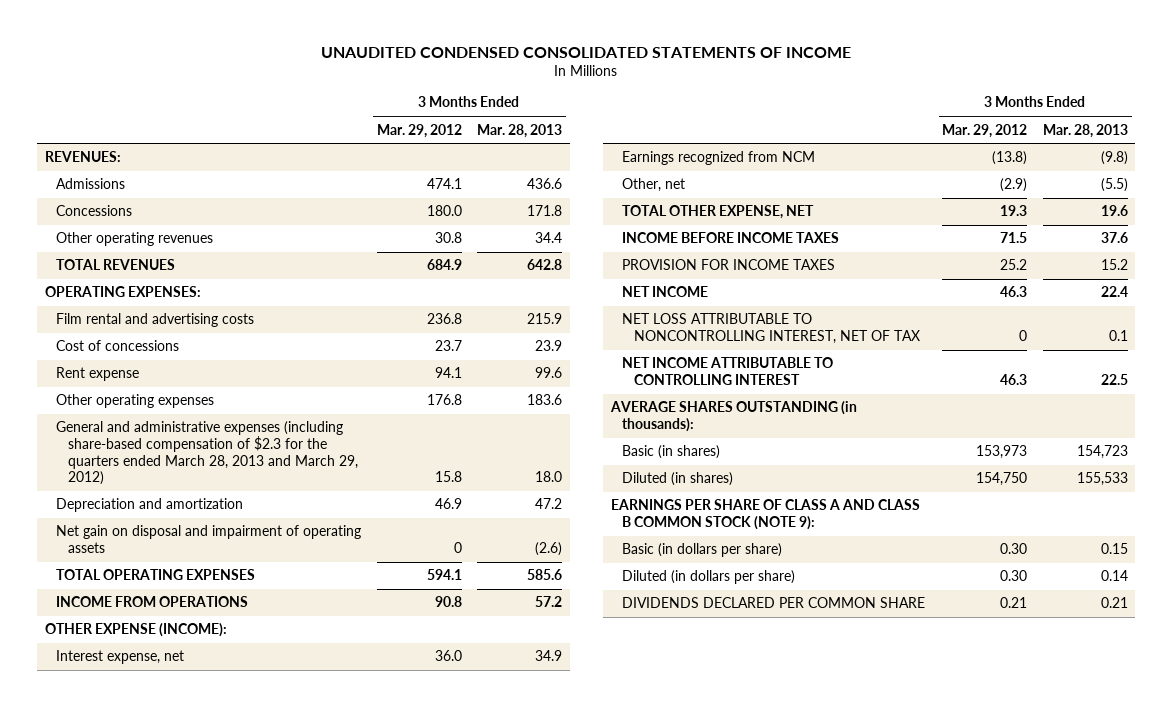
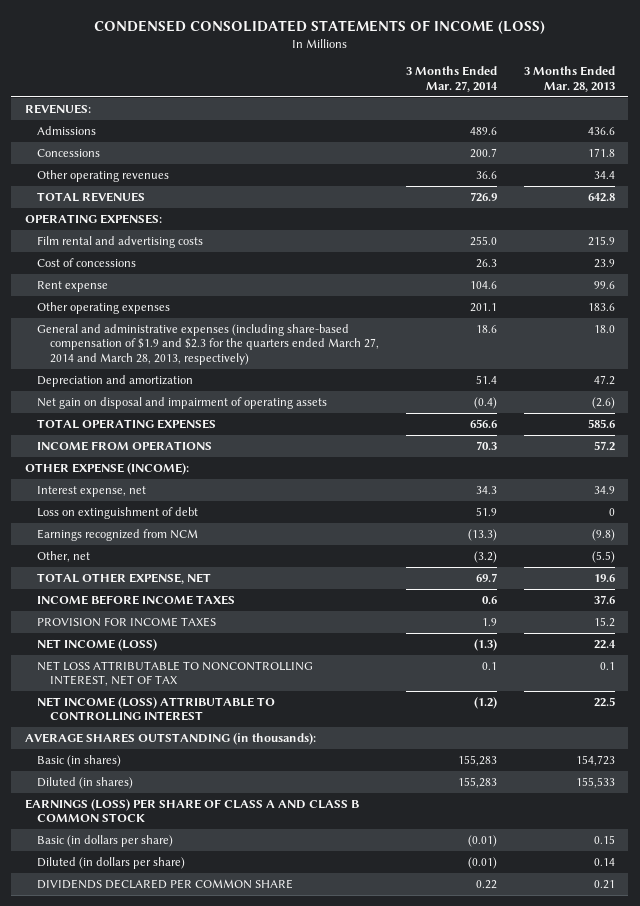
- UNAUDITED CONDENSED CONSOLIDATED STATEMENTS OF INCOME
+ CONDENSED CONSOLIDATED STATEMENTS OF INCOME (LOSS)
- | 3 Months Ended Mar. 29, 2012 | 3 Months Ended Mar. 28, 2013
+ | 3 Months Ended Mar. 27, 2014 | 3 Months Ended Mar. 28, 2013
- General and administrative expenses (including share-based compensation of $2.3 for the quarters ended March 28, 2013 and March 29, 2012) | 15.8 | 18.0
+ General and administrative expenses (including share-based compensation of $1.9 and $2.3 for the quarters ended March 27, 2014 and March 28, 2013, respectively) | 18.6 | 18.0
+ Loss on extinguishment of debt | 51.9 | 0
- NET INCOME | 46.3 | 22.4
+ NET INCOME (LOSS) | (1.3) | 22.4
- NET INCOME ATTRIBUTABLE TO CONTROLLING INTEREST | 46.3 | 22.5
+ NET INCOME (LOSS) ATTRIBUTABLE TO CONTROLLING INTEREST | (1.2) | 22.5
- EARNINGS PER SHARE OF CLASS A AND CLASS B COMMON STOCK (NOTE 9):
+ EARNINGS (LOSS) PER SHARE OF CLASS A AND CLASS B COMMON STOCK

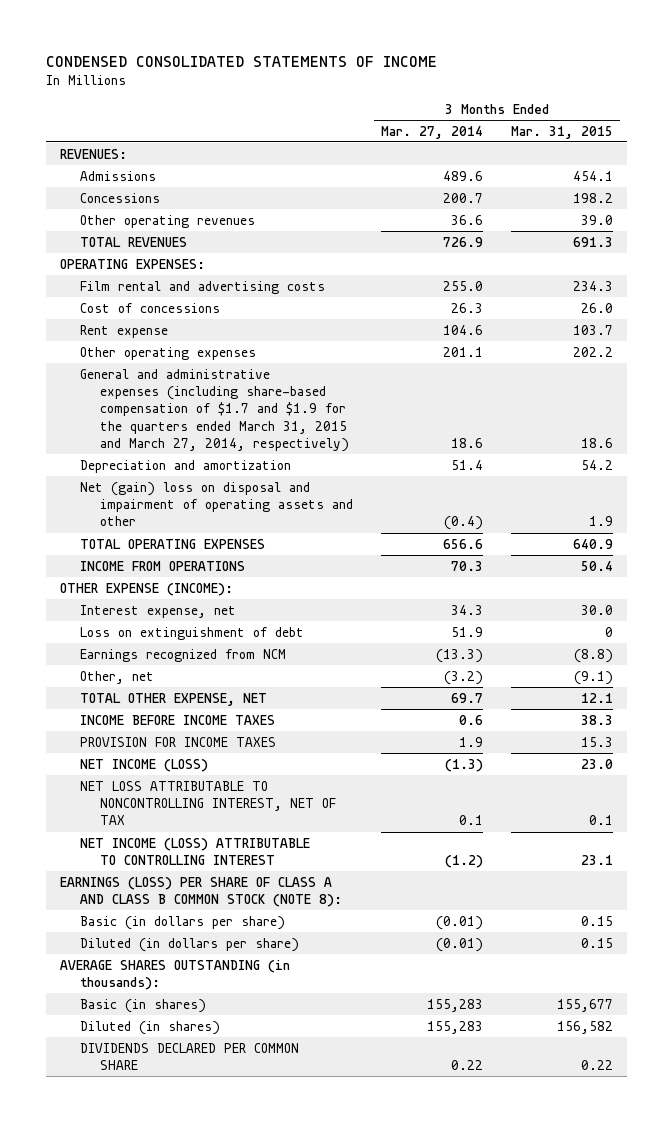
- CONDENSED CONSOLIDATED STATEMENTS OF INCOME (LOSS)
+ CONDENSED CONSOLIDATED STATEMENTS OF INCOME
- | 3 Months Ended Mar. 27, 2014 | 3 Months Ended Mar. 28, 2013
+ | 3 Months Ended Mar. 27, 2014 | 3 Months Ended Mar. 31, 2015
- General and administrative expenses (including share-based compensation of $1.9 and $2.3 for the quarters ended March 27, 2014 and March 28, 2013, respectively) | 18.6 | 18.0
+ General and administrative expenses (including share-based compensation of $1.7 and $1.9 for the quarters ended March 31, 2015 and March 27, 2014, respectively) | 18.6 | 18.6
- Net gain on disposal and impairment of operating assets | (0.4) | (2.6)
+ Net (gain) loss on disposal and impairment of operating assets and other | (0.4) | 1.9
+ EARNINGS (LOSS) PER SHARE OF CLASS A AND CLASS B COMMON STOCK (NOTE 8):
moved up: Basic (in dollars per share) | (0.01) | 0.15
moved up: Diluted (in dollars per share) | (0.01) | 0.15
- EARNINGS (LOSS) PER SHARE OF CLASS A AND CLASS B COMMON STOCK

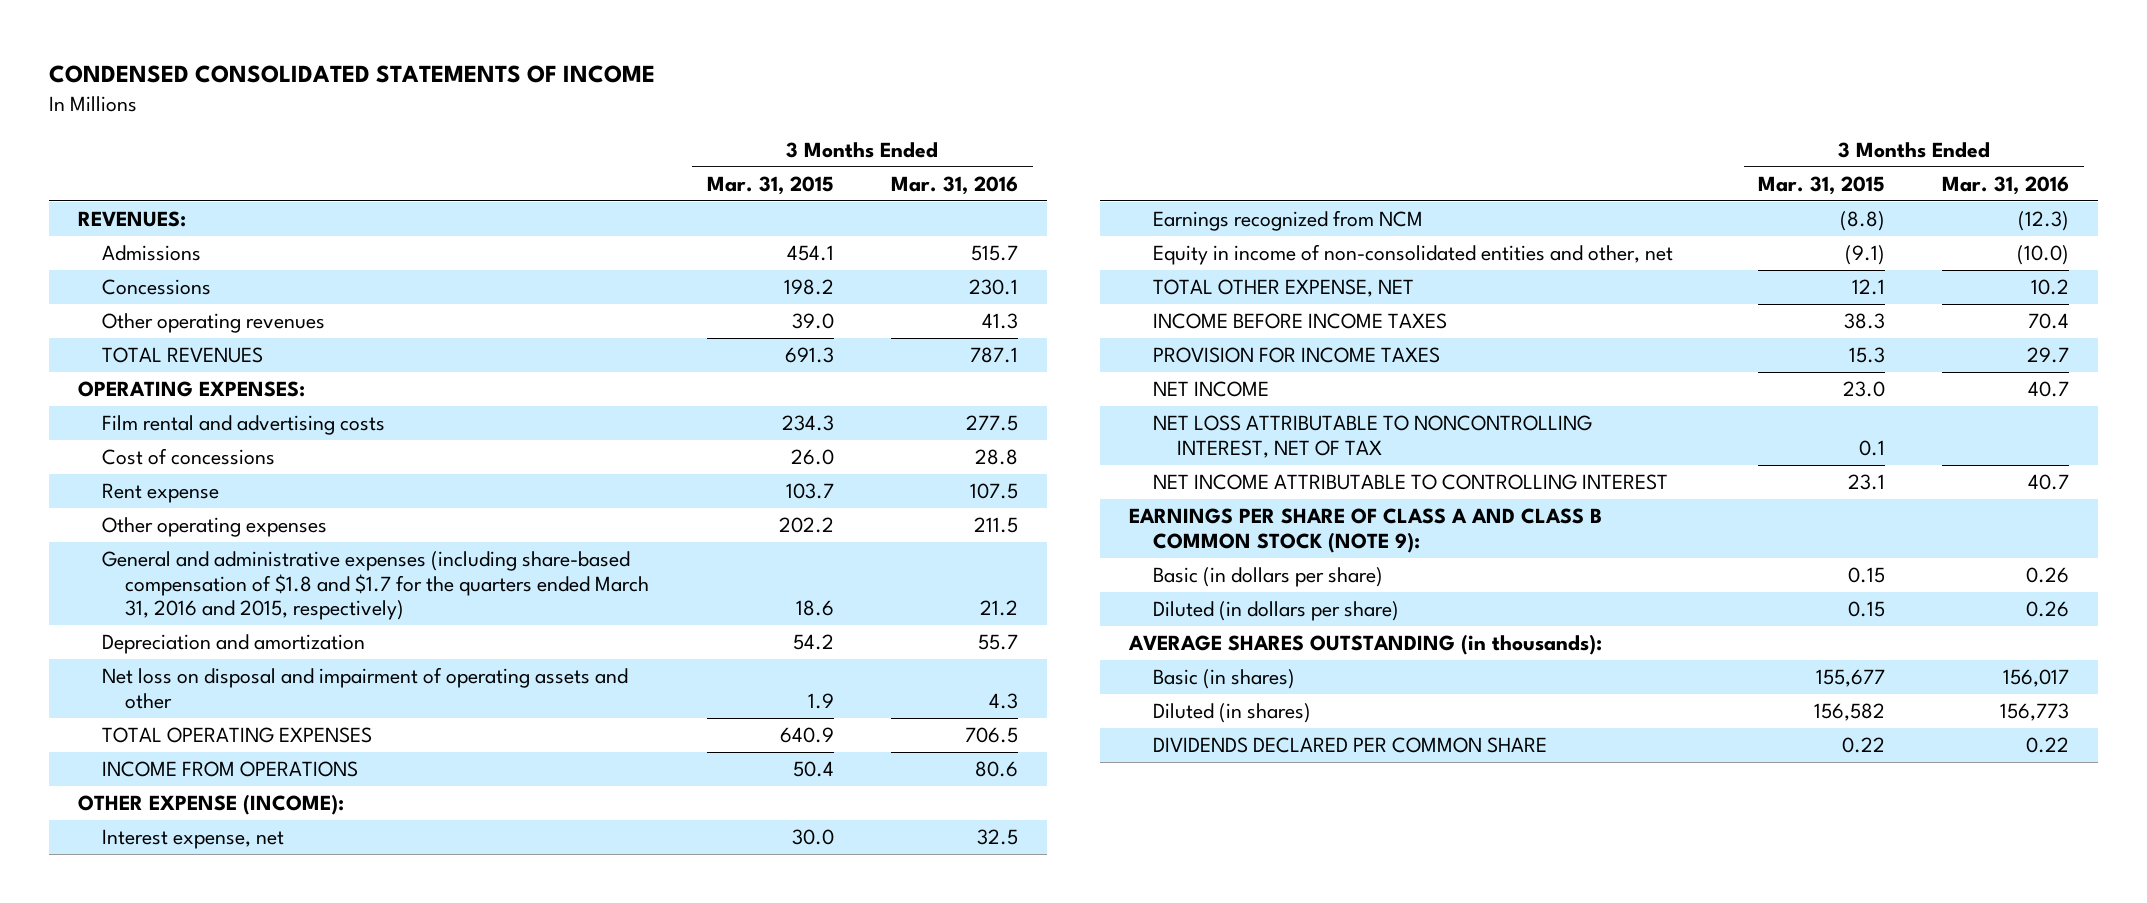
- | 3 Months Ended Mar. 27, 2014 | 3 Months Ended Mar. 31, 2015
+ | 3 Months Ended Mar. 31, 2015 | 3 Months Ended Mar. 31, 2016
- General and administrative expenses (including share-based compensation of $1.7 and $1.9 for the quarters ended March 31, 2015 and March 27, 2014, respectively) | 18.6 | 18.6
+ General and administrative expenses (including share-based compensation of $1.8 and $1.7 for the quarters ended March 31, 2016 and 2015, respectively) | 18.6 | 21.2
- Net (gain) loss on disposal and impairment of operating assets and other | (0.4) | 1.9
+ Net loss on disposal and impairment of operating assets and other | 1.9 | 4.3
- Loss on extinguishment of debt | 51.9 | 0
- Other, net | (3.2) | (9.1)
+ Equity in income of non-consolidated entities and other, net | (9.1) | (10.0)
- NET INCOME (LOSS) | (1.3) | 23.0
+ NET INCOME | 23.0 | 40.7
- NET INCOME (LOSS) ATTRIBUTABLE TO CONTROLLING INTEREST | (1.2) | 23.1
- EARNINGS (LOSS) PER SHARE OF CLASS A AND CLASS B COMMON STOCK (NOTE 8):
+ NET INCOME ATTRIBUTABLE TO CONTROLLING INTEREST | 23.1 | 40.7
+ EARNINGS PER SHARE OF CLASS A AND CLASS B COMMON STOCK (NOTE 9):

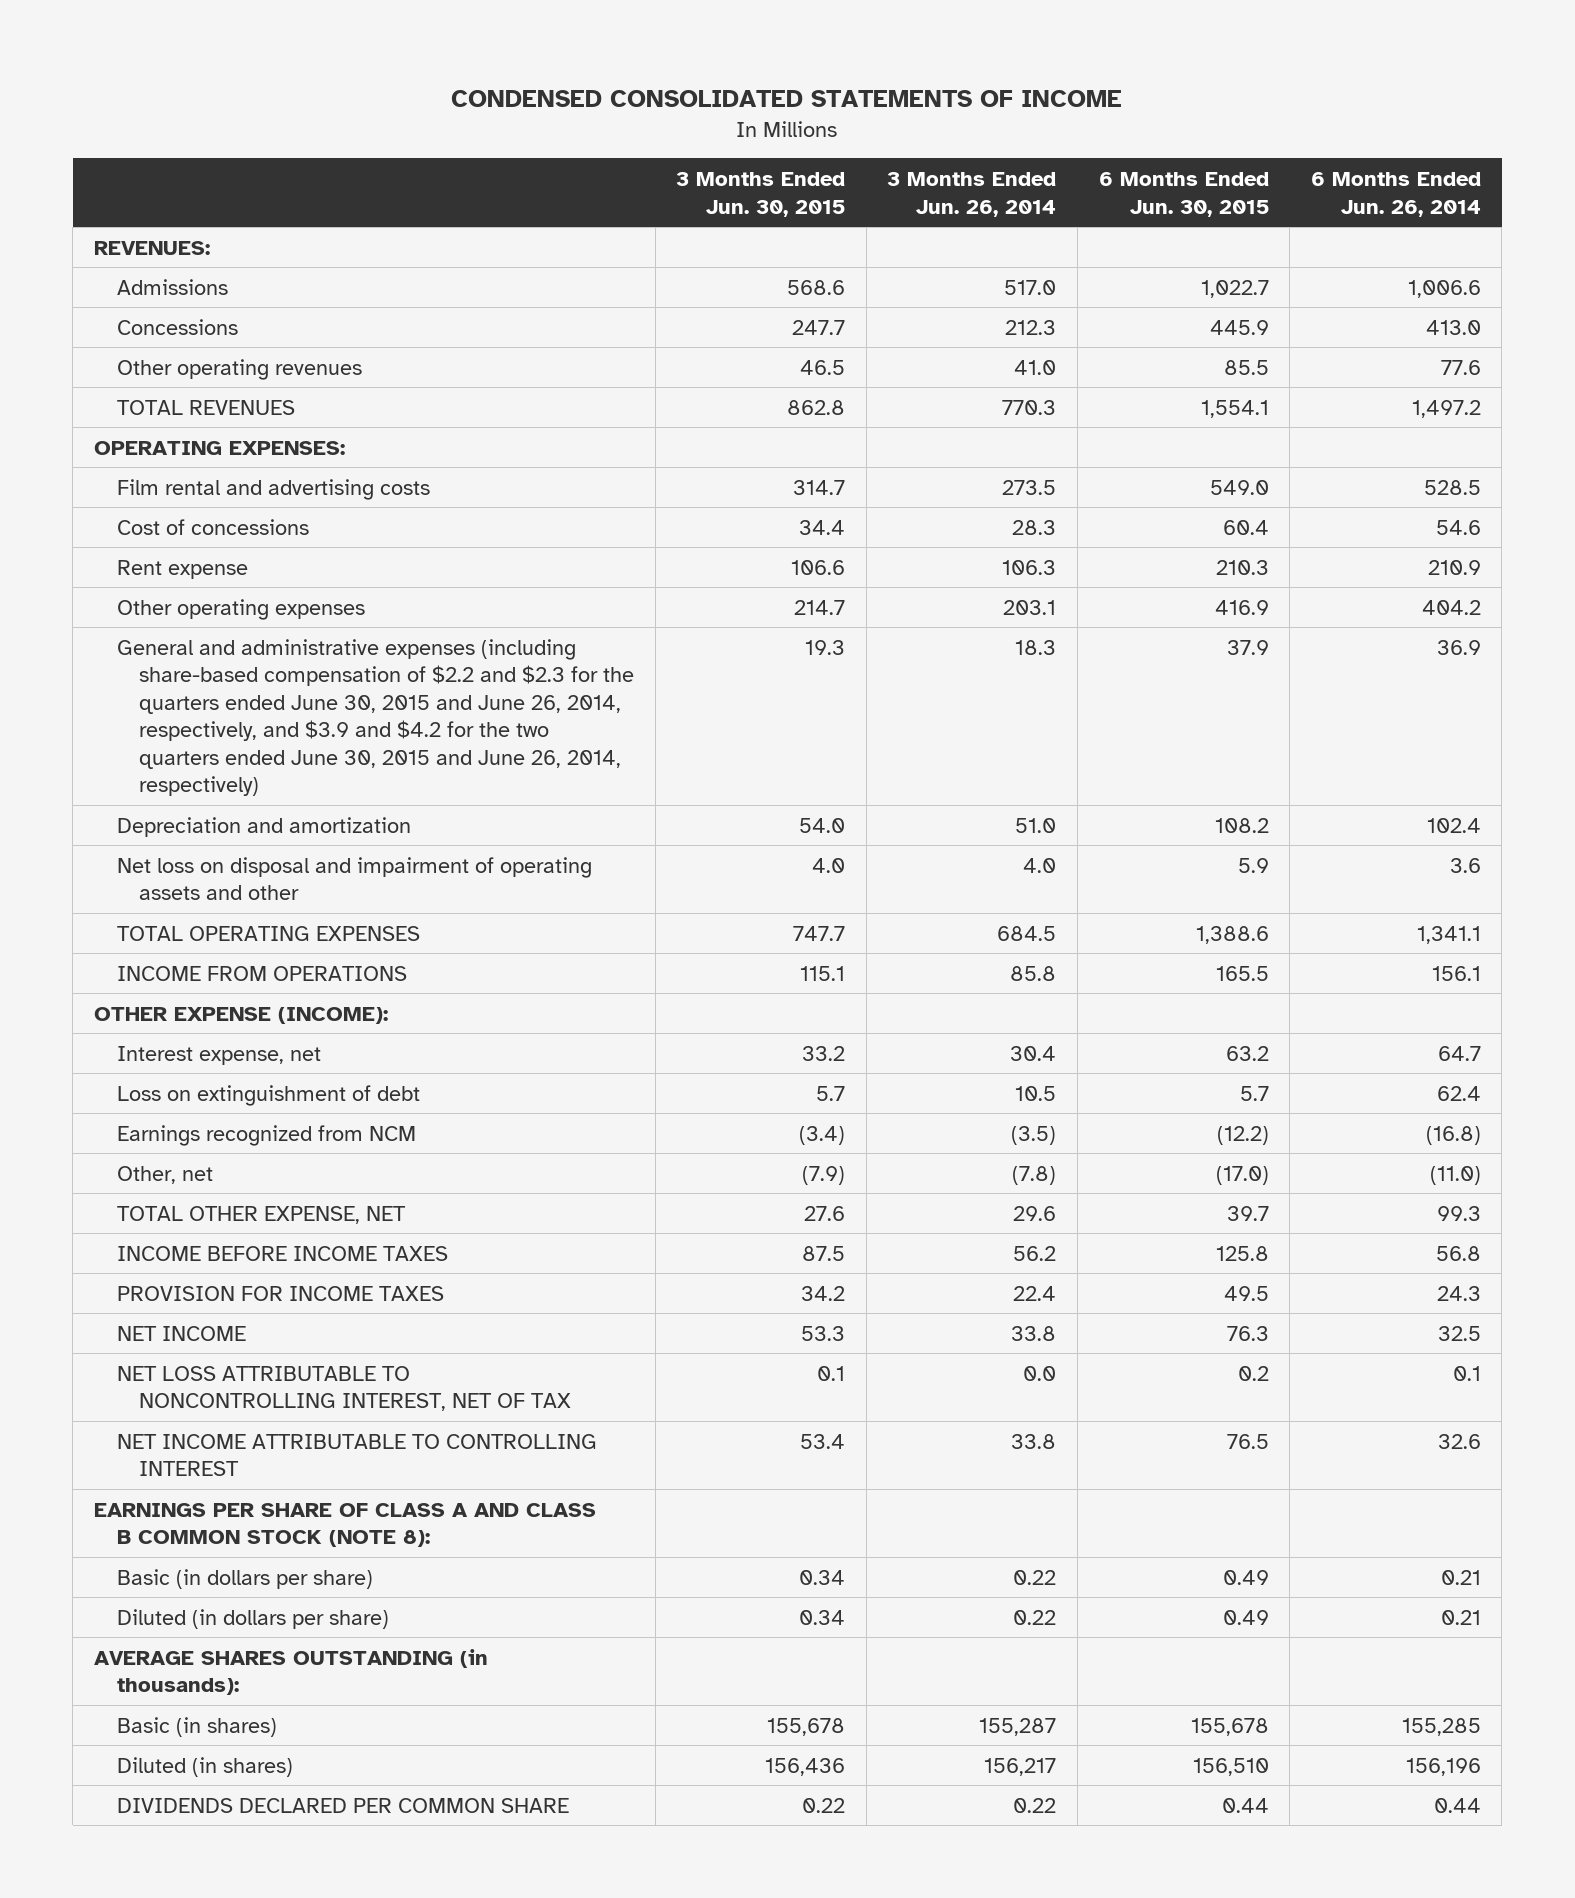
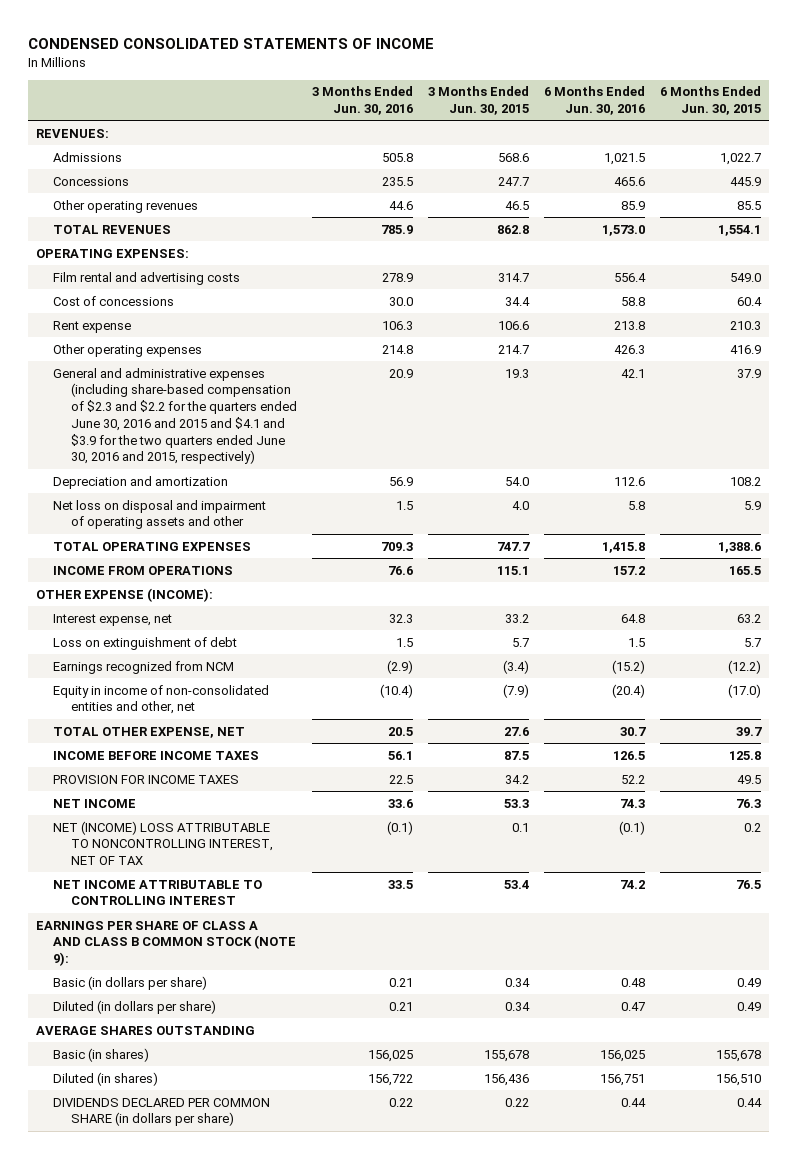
- | 3 Months Ended Jun. 30, 2015 | 3 Months Ended Jun. 26, 2014 | 6 Months Ended Jun. 30, 2015 | 6 Months Ended Jun. 26, 2014
+ | 3 Months Ended Jun. 30, 2016 | 3 Months Ended Jun. 30, 2015 | 6 Months Ended Jun. 30, 2016 | 6 Months Ended Jun. 30, 2015
- General and administrative expenses (including share-based compensation of $2.2 and $2.3 for the quarters ended June 30, 2015 and June 26, 2014, respectively, and $3.9 and $4.2 for the two quarters ended June 30, 2015 and June 26, 2014, respectively) | 19.3 | 18.3 | 37.9 | 36.9
+ General and administrative expenses (including share-based compensation of $2.3 and $2.2 for the quarters ended June 30, 2016 and 2015 and $4.1 and $3.9 for the two quarters ended June 30, 2016 and 2015, respectively) | 20.9 | 19.3 | 42.1 | 37.9
- Other, net | (7.9) | (7.8) | (17.0) | (11.0)
+ Equity in income of non-consolidated entities and other, net | (10.4) | (7.9) | (20.4) | (17.0)
- NET LOSS ATTRIBUTABLE TO NONCONTROLLING INTEREST, NET OF TAX | 0.1 | 0.0 | 0.2 | 0.1
+ NET (INCOME) LOSS ATTRIBUTABLE TO NONCONTROLLING INTEREST, NET OF TAX | (0.1) | 0.1 | (0.1) | 0.2
- EARNINGS PER SHARE OF CLASS A AND CLASS B COMMON STOCK (NOTE 8):
+ EARNINGS PER SHARE OF CLASS A AND CLASS B COMMON STOCK (NOTE 9):
- AVERAGE SHARES OUTSTANDING (in thousands):
+ AVERAGE SHARES OUTSTANDING
- DIVIDENDS DECLARED PER COMMON SHARE | 0.22 | 0.22 | 0.44 | 0.44
+ DIVIDENDS DECLARED PER COMMON SHARE (in dollars per share) | 0.22 | 0.22 | 0.44 | 0.44

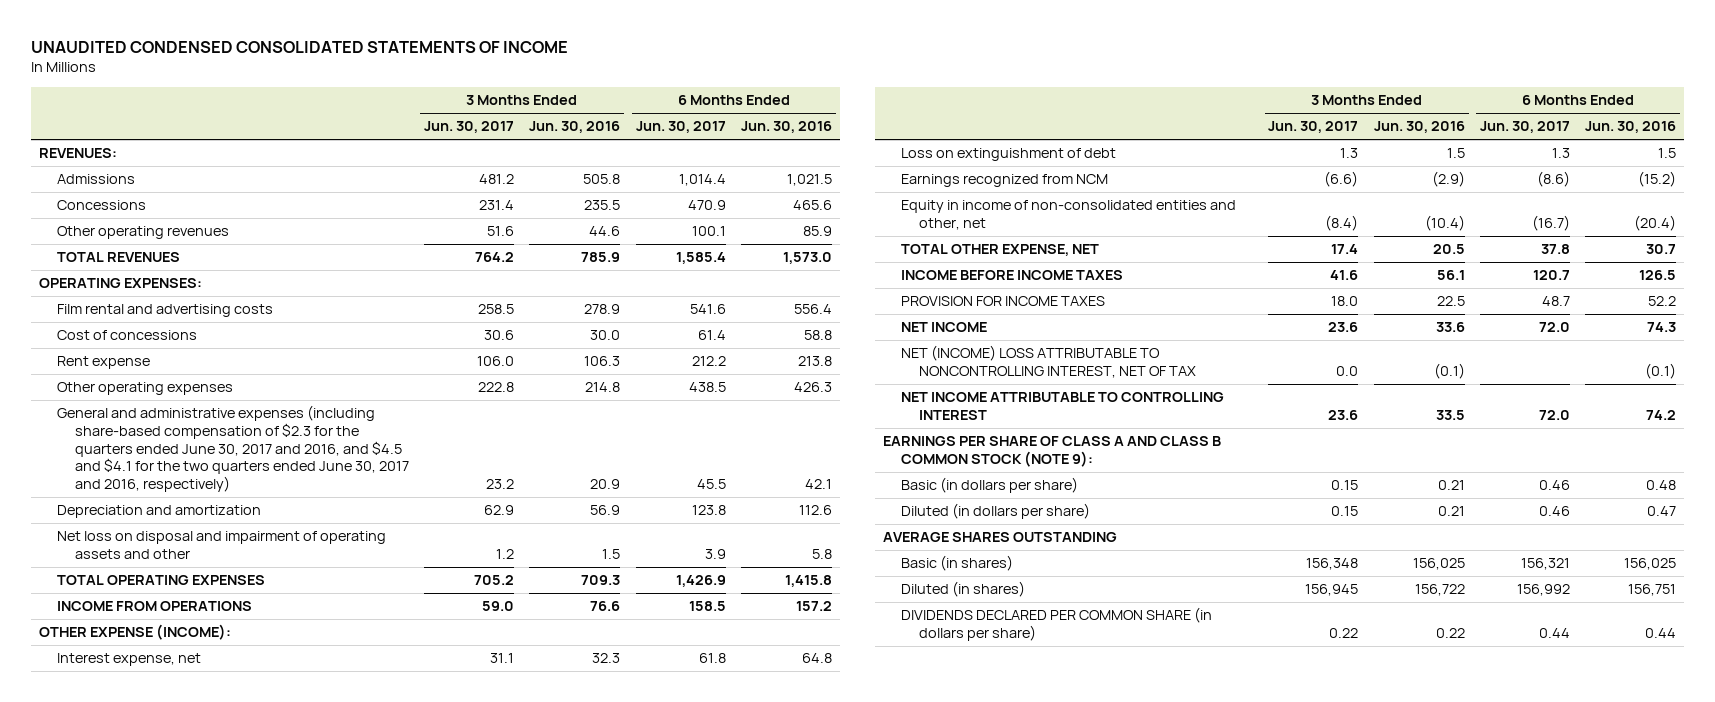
- CONDENSED CONSOLIDATED STATEMENTS OF INCOME
+ UNAUDITED CONDENSED CONSOLIDATED STATEMENTS OF INCOME
- | 3 Months Ended Jun. 30, 2016 | 3 Months Ended Jun. 30, 2015 | 6 Months Ended Jun. 30, 2016 | 6 Months Ended Jun. 30, 2015
+ | 3 Months Ended Jun. 30, 2017 | 3 Months Ended Jun. 30, 2016 | 6 Months Ended Jun. 30, 2017 | 6 Months Ended Jun. 30, 2016
- General and administrative expenses (including share-based compensation of $2.3 and $2.2 for the quarters ended June 30, 2016 and 2015 and $4.1 and $3.9 for the two quarters ended June 30, 2016 and 2015, respectively) | 20.9 | 19.3 | 42.1 | 37.9
+ General and administrative expenses (including share-based compensation of $2.3 for the quarters ended June 30, 2017 and 2016, and $4.5 and $4.1 for the two quarters ended June 30, 2017 and 2016, respectively) | 23.2 | 20.9 | 45.5 | 42.1

